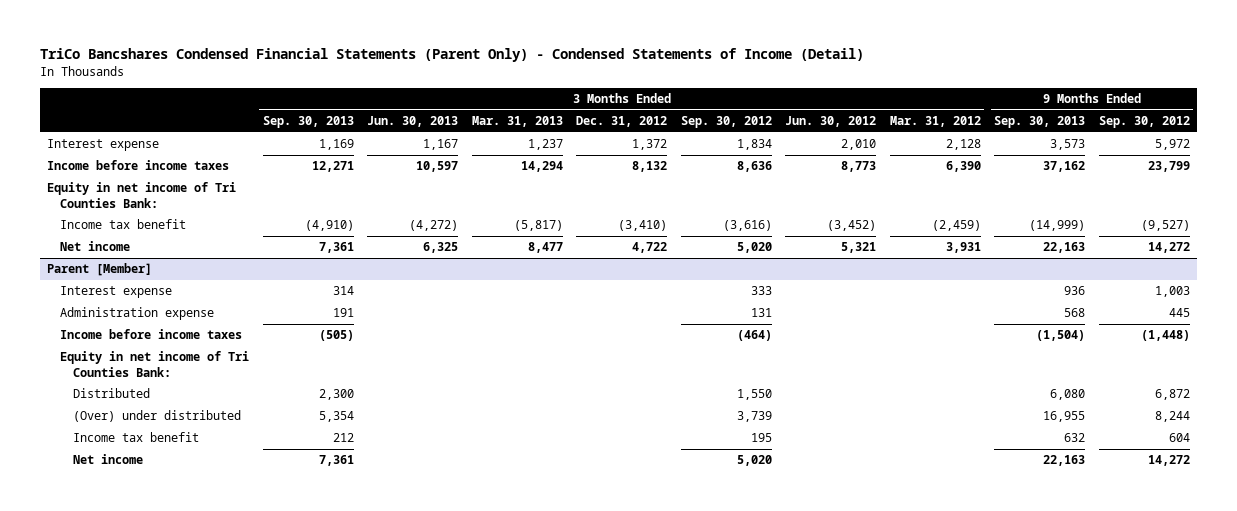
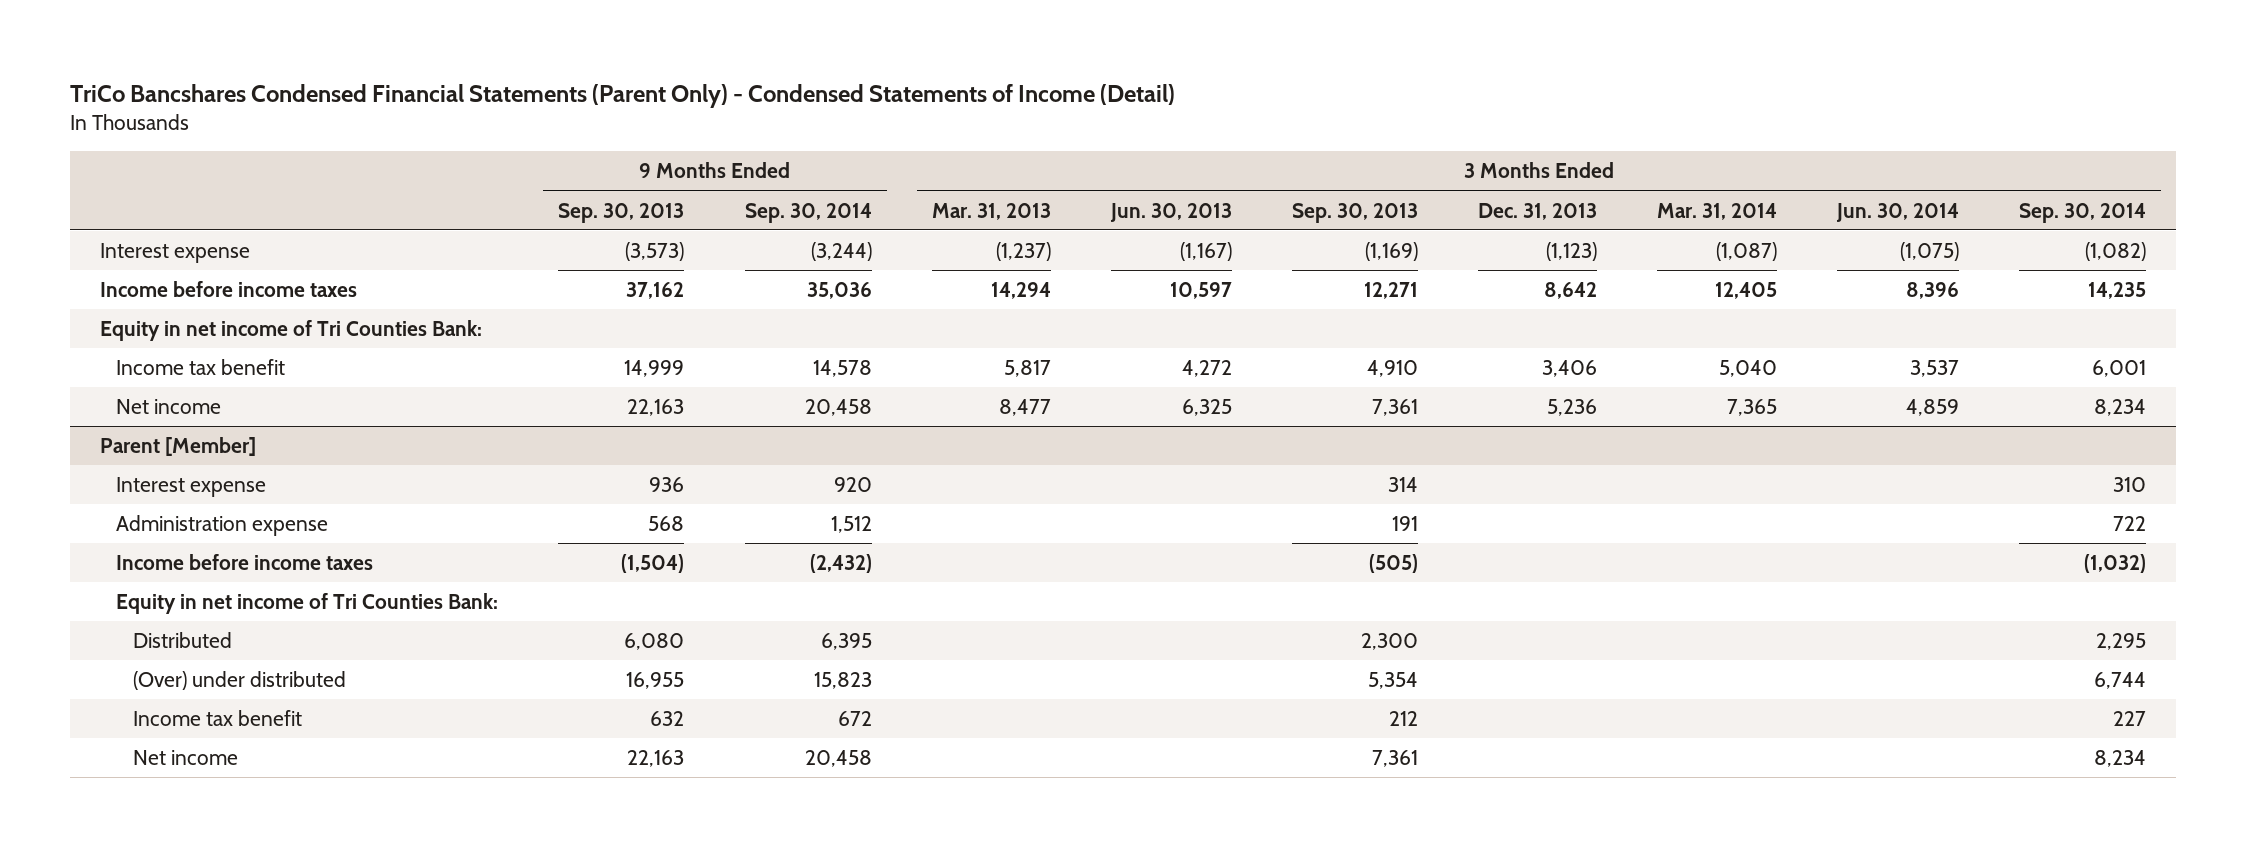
- | 3 Months Ended Sep. 30, 2013 | 3 Months Ended Jun. 30, 2013 | 3 Months Ended Mar. 31, 2013 | 3 Months Ended Dec. 31, 2012 | 3 Months Ended Sep. 30, 2012 | 3 Months Ended Jun. 30, 2012 | 3 Months Ended Mar. 31, 2012 | 9 Months Ended Sep. 30, 2013 | 9 Months Ended Sep. 30, 2012
+ | 9 Months Ended Sep. 30, 2013 | 9 Months Ended Sep. 30, 2014 | 3 Months Ended Mar. 31, 2013 | 3 Months Ended Jun. 30, 2013 | 3 Months Ended Sep. 30, 2013 | 3 Months Ended Dec. 31, 2013 | 3 Months Ended Mar. 31, 2014 | 3 Months Ended Jun. 30, 2014 | 3 Months Ended Sep. 30, 2014
- Interest expense | 1,169 | 1,167 | 1,237 | 1,372 | 1,834 | 2,010 | 2,128 | 3,573 | 5,972
+ Interest expense | (3,573) | (3,244) | (1,237) | (1,167) | (1,169) | (1,123) | (1,087) | (1,075) | (1,082)
- Income tax benefit | (4,910) | (4,272) | (5,817) | (3,410) | (3,616) | (3,452) | (2,459) | (14,999) | (9,527)
+ Income tax benefit | 14,999 | 14,578 | 5,817 | 4,272 | 4,910 | 3,406 | 5,040 | 3,537 | 6,001

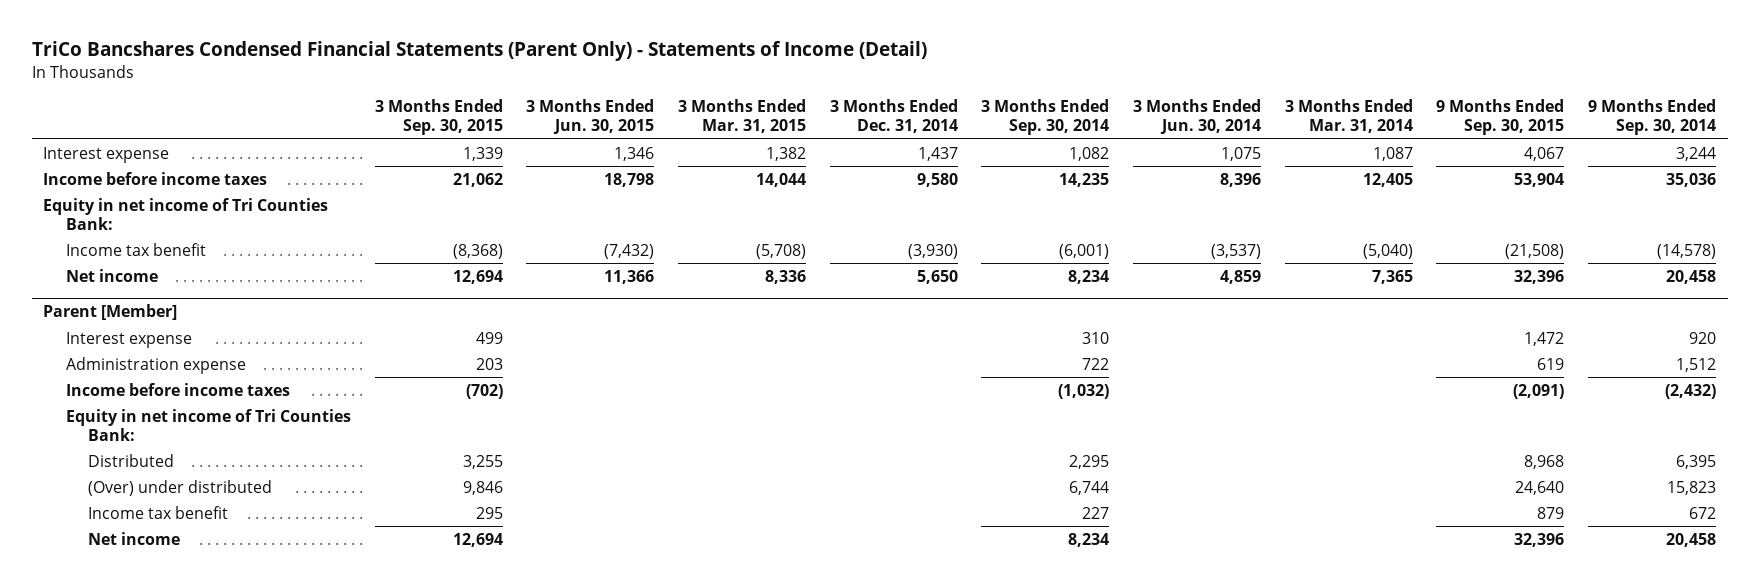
- TriCo Bancshares Condensed Financial Statements (Parent Only) - Condensed Statements of Income (Detail)
+ TriCo Bancshares Condensed Financial Statements (Parent Only) - Statements of Income (Detail)
- | 9 Months Ended Sep. 30, 2013 | 9 Months Ended Sep. 30, 2014 | 3 Months Ended Mar. 31, 2013 | 3 Months Ended Jun. 30, 2013 | 3 Months Ended Sep. 30, 2013 | 3 Months Ended Dec. 31, 2013 | 3 Months Ended Mar. 31, 2014 | 3 Months Ended Jun. 30, 2014 | 3 Months Ended Sep. 30, 2014
+ | 3 Months Ended Sep. 30, 2015 | 3 Months Ended Jun. 30, 2015 | 3 Months Ended Mar. 31, 2015 | 3 Months Ended Dec. 31, 2014 | 3 Months Ended Sep. 30, 2014 | 3 Months Ended Jun. 30, 2014 | 3 Months Ended Mar. 31, 2014 | 9 Months Ended Sep. 30, 2015 | 9 Months Ended Sep. 30, 2014
- Interest expense | (3,573) | (3,244) | (1,237) | (1,167) | (1,169) | (1,123) | (1,087) | (1,075) | (1,082)
+ Interest expense | 1,339 | 1,346 | 1,382 | 1,437 | 1,082 | 1,075 | 1,087 | 4,067 | 3,244
- Income tax benefit | 14,999 | 14,578 | 5,817 | 4,272 | 4,910 | 3,406 | 5,040 | 3,537 | 6,001
+ Income tax benefit | (8,368) | (7,432) | (5,708) | (3,930) | (6,001) | (3,537) | (5,040) | (21,508) | (14,578)

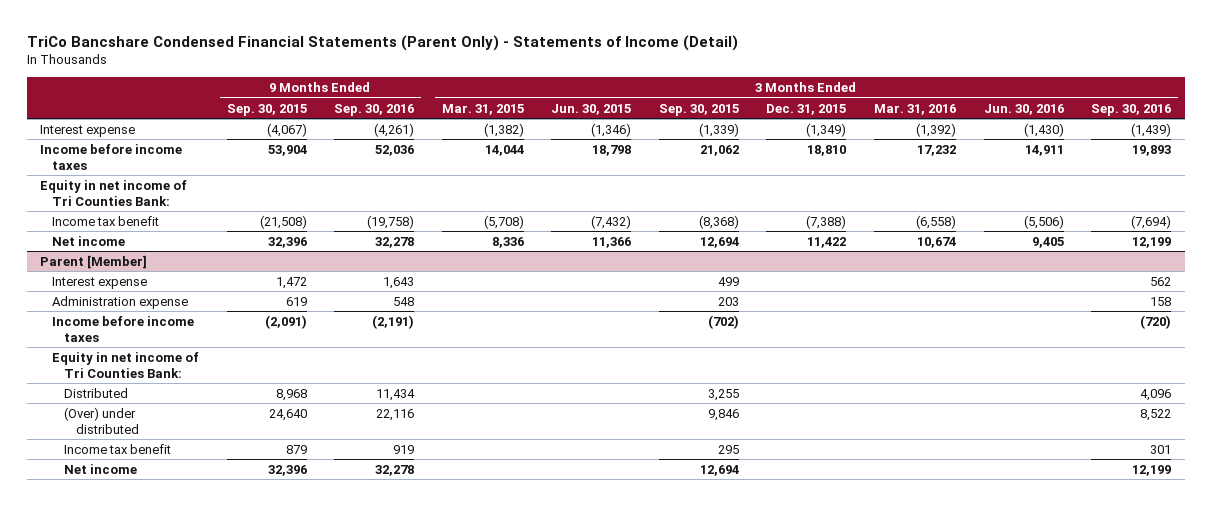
- TriCo Bancshares Condensed Financial Statements (Parent Only) - Statements of Income (Detail)
+ TriCo Bancshare Condensed Financial Statements (Parent Only) - Statements of Income (Detail)
- | 3 Months Ended Sep. 30, 2015 | 3 Months Ended Jun. 30, 2015 | 3 Months Ended Mar. 31, 2015 | 3 Months Ended Dec. 31, 2014 | 3 Months Ended Sep. 30, 2014 | 3 Months Ended Jun. 30, 2014 | 3 Months Ended Mar. 31, 2014 | 9 Months Ended Sep. 30, 2015 | 9 Months Ended Sep. 30, 2014
+ | 9 Months Ended Sep. 30, 2015 | 9 Months Ended Sep. 30, 2016 | 3 Months Ended Mar. 31, 2015 | 3 Months Ended Jun. 30, 2015 | 3 Months Ended Sep. 30, 2015 | 3 Months Ended Dec. 31, 2015 | 3 Months Ended Mar. 31, 2016 | 3 Months Ended Jun. 30, 2016 | 3 Months Ended Sep. 30, 2016
- Interest expense | 1,339 | 1,346 | 1,382 | 1,437 | 1,082 | 1,075 | 1,087 | 4,067 | 3,244
+ Interest expense | (4,067) | (4,261) | (1,382) | (1,346) | (1,339) | (1,349) | (1,392) | (1,430) | (1,439)

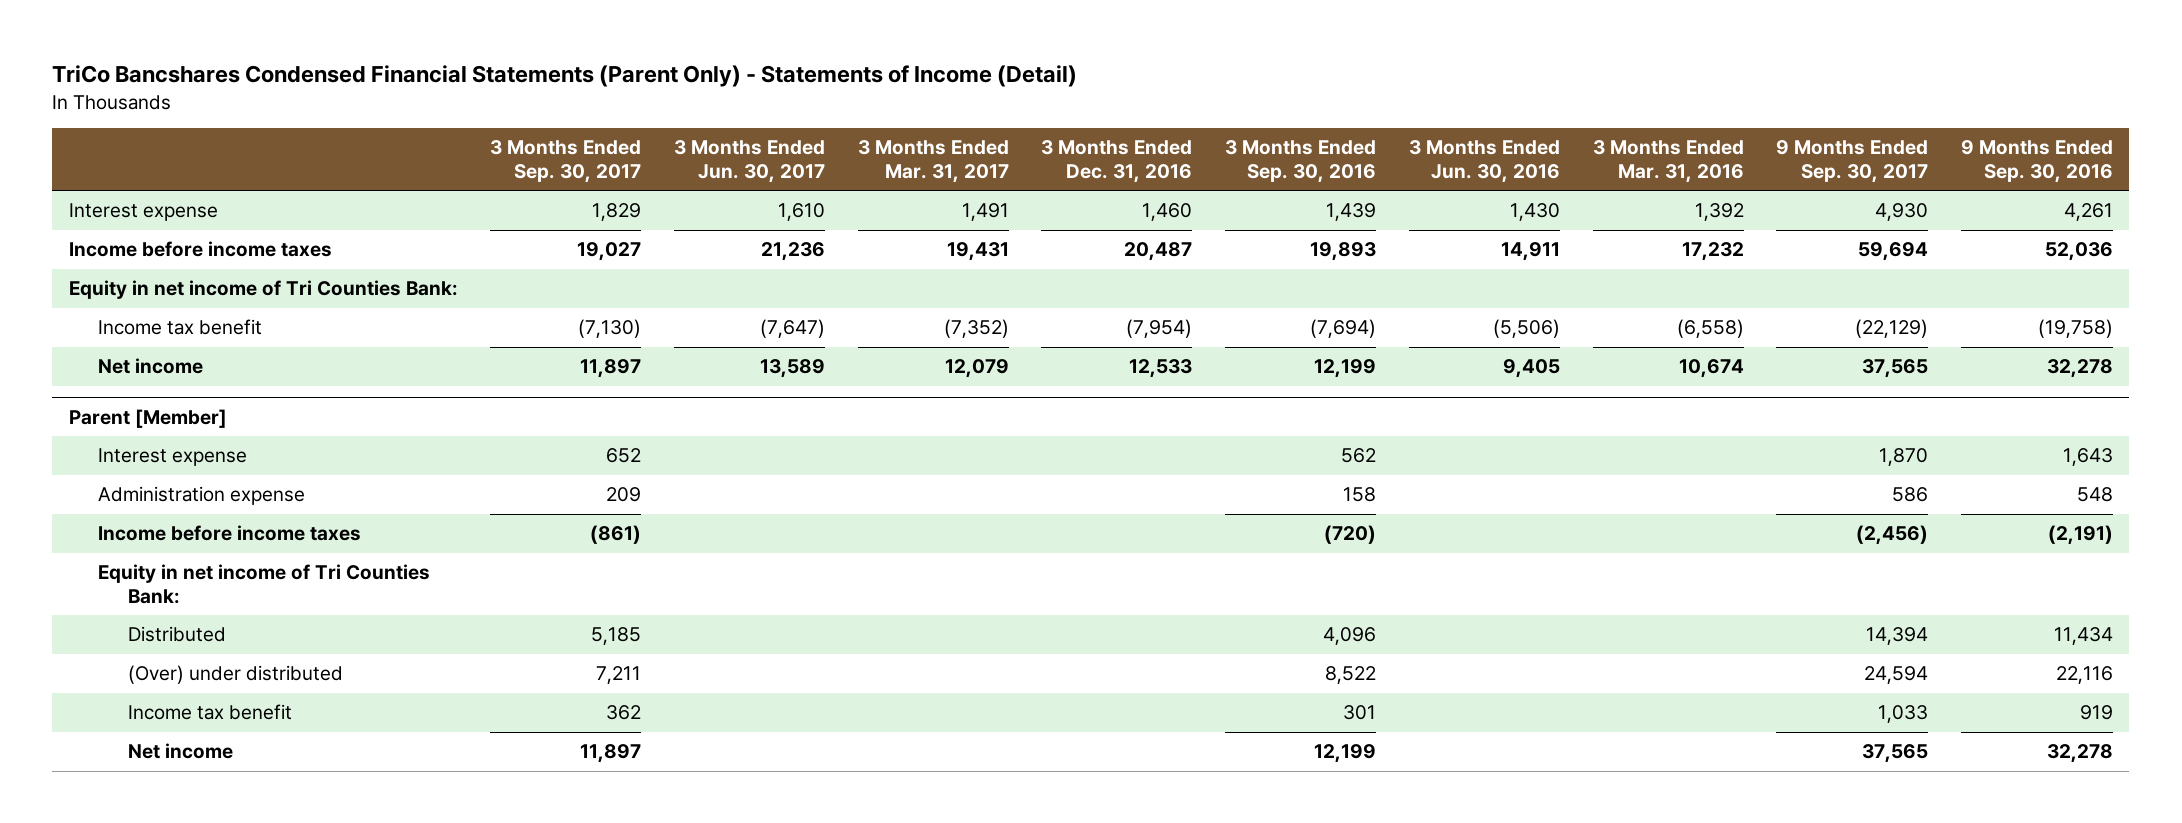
- TriCo Bancshare Condensed Financial Statements (Parent Only) - Statements of Income (Detail)
+ TriCo Bancshares Condensed Financial Statements (Parent Only) - Statements of Income (Detail)
- | 9 Months Ended Sep. 30, 2015 | 9 Months Ended Sep. 30, 2016 | 3 Months Ended Mar. 31, 2015 | 3 Months Ended Jun. 30, 2015 | 3 Months Ended Sep. 30, 2015 | 3 Months Ended Dec. 31, 2015 | 3 Months Ended Mar. 31, 2016 | 3 Months Ended Jun. 30, 2016 | 3 Months Ended Sep. 30, 2016
+ | 3 Months Ended Sep. 30, 2017 | 3 Months Ended Jun. 30, 2017 | 3 Months Ended Mar. 31, 2017 | 3 Months Ended Dec. 31, 2016 | 3 Months Ended Sep. 30, 2016 | 3 Months Ended Jun. 30, 2016 | 3 Months Ended Mar. 31, 2016 | 9 Months Ended Sep. 30, 2017 | 9 Months Ended Sep. 30, 2016
- Interest expense | (4,067) | (4,261) | (1,382) | (1,346) | (1,339) | (1,349) | (1,392) | (1,430) | (1,439)
+ Interest expense | 1,829 | 1,610 | 1,491 | 1,460 | 1,439 | 1,430 | 1,392 | 4,930 | 4,261

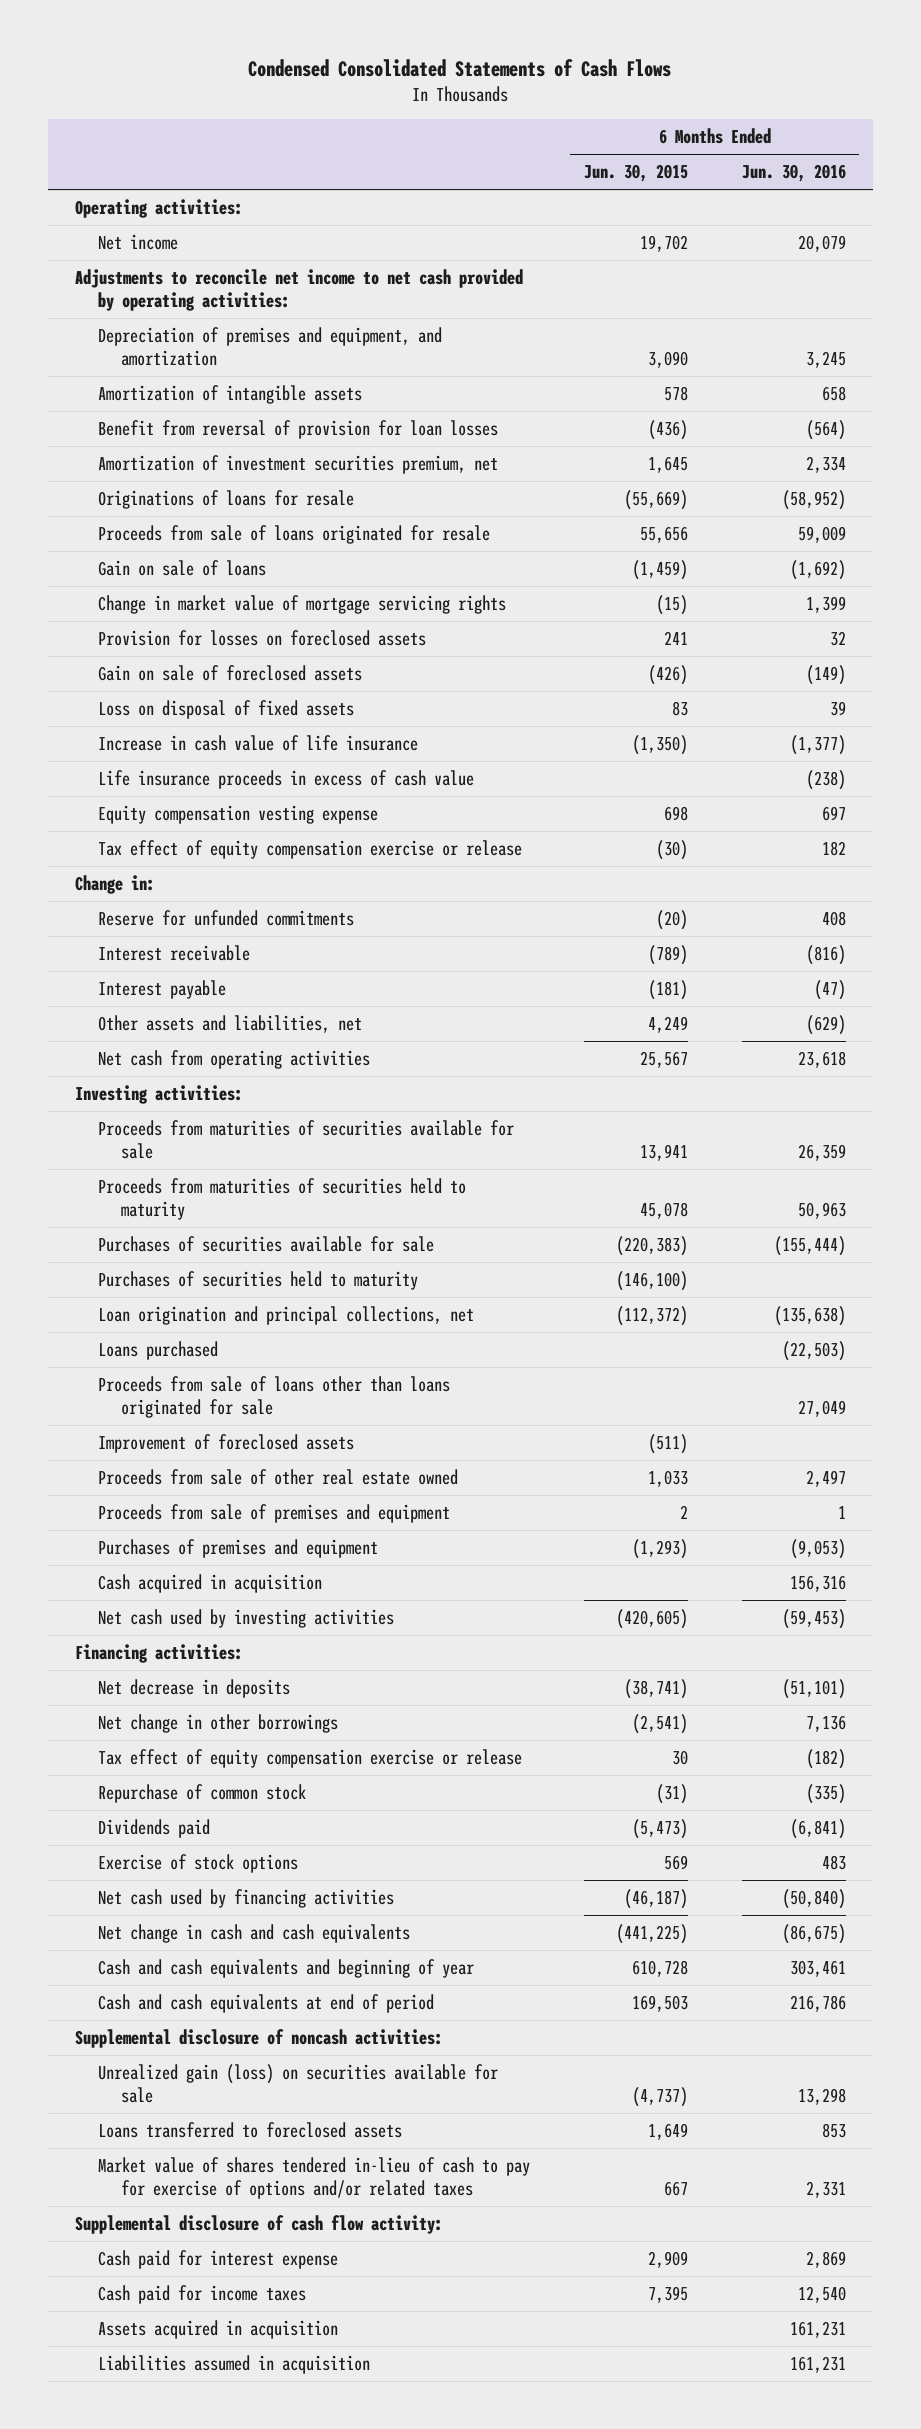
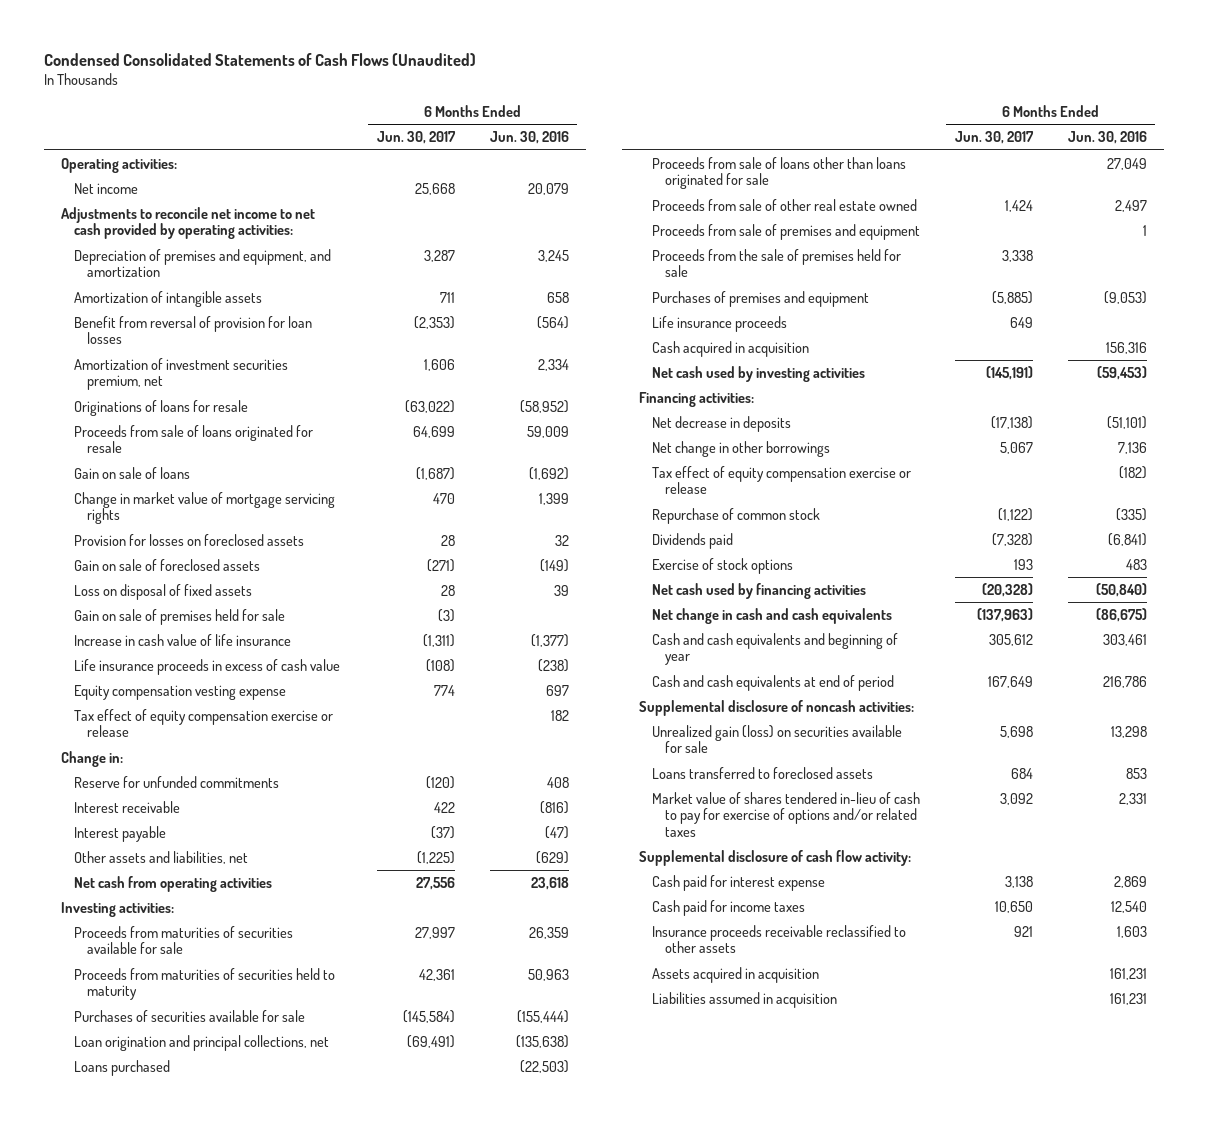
- Condensed Consolidated Statements of Cash Flows
+ Condensed Consolidated Statements of Cash Flows (Unaudited)
- | 6 Months Ended Jun. 30, 2015 | 6 Months Ended Jun. 30, 2016
+ | 6 Months Ended Jun. 30, 2017 | 6 Months Ended Jun. 30, 2016
+ Gain on sale of premises held for sale | (3) |
- Purchases of securities held to maturity | (146,100) |
- Improvement of foreclosed assets | (511) |
+ Proceeds from the sale of premises held for sale | 3,338 |
+ Life insurance proceeds | 649 |
+ Insurance proceeds receivable reclassified to other assets | 921 | 1,603

